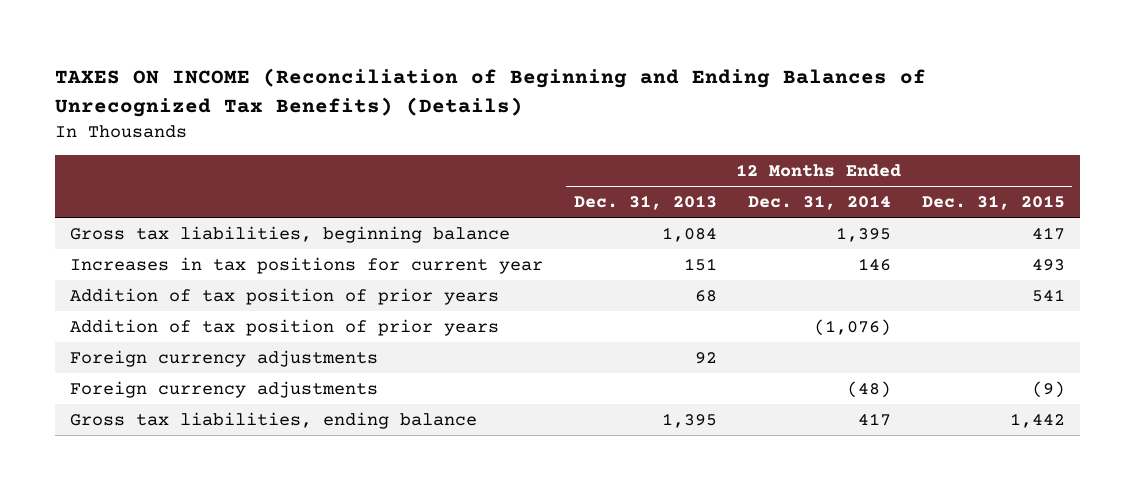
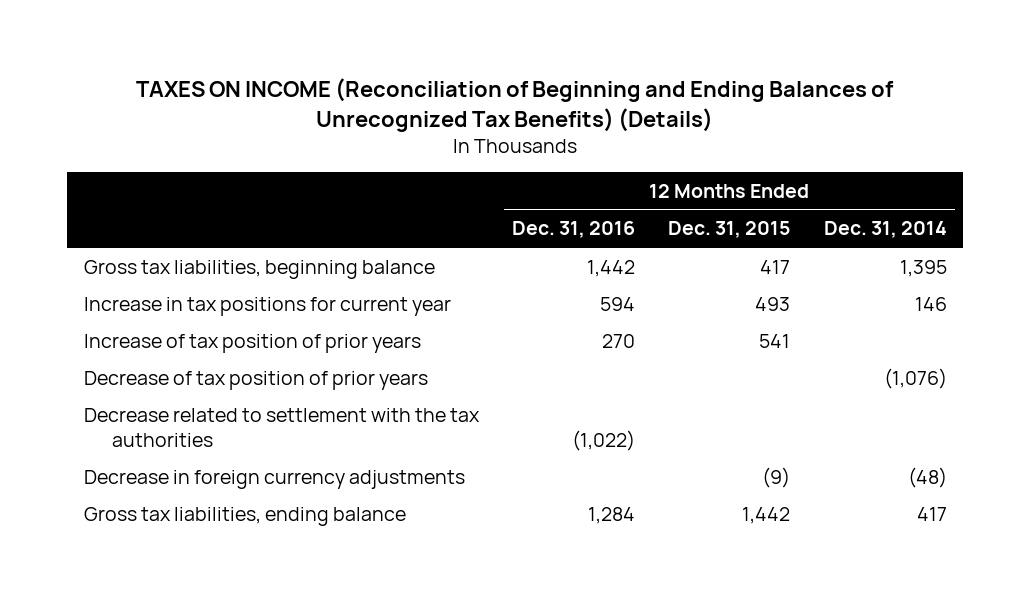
- | 12 Months Ended Dec. 31, 2013 | 12 Months Ended Dec. 31, 2014 | 12 Months Ended Dec. 31, 2015
+ | 12 Months Ended Dec. 31, 2016 | 12 Months Ended Dec. 31, 2015 | 12 Months Ended Dec. 31, 2014
- Increases in tax positions for current year | 151 | 146 | 493
- Addition of tax position of prior years | 68 | | 541
- Addition of tax position of prior years | | (1,076) |
- Foreign currency adjustments | 92 | |
- Foreign currency adjustments | | (48) | (9)
+ Increase in tax positions for current year | 594 | 493 | 146
+ Increase of tax position of prior years | 270 | 541 |
+ Decrease of tax position of prior years | | | (1,076)
+ Decrease related to settlement with the tax authorities | (1,022) | |
+ Decrease in foreign currency adjustments | | (9) | (48)

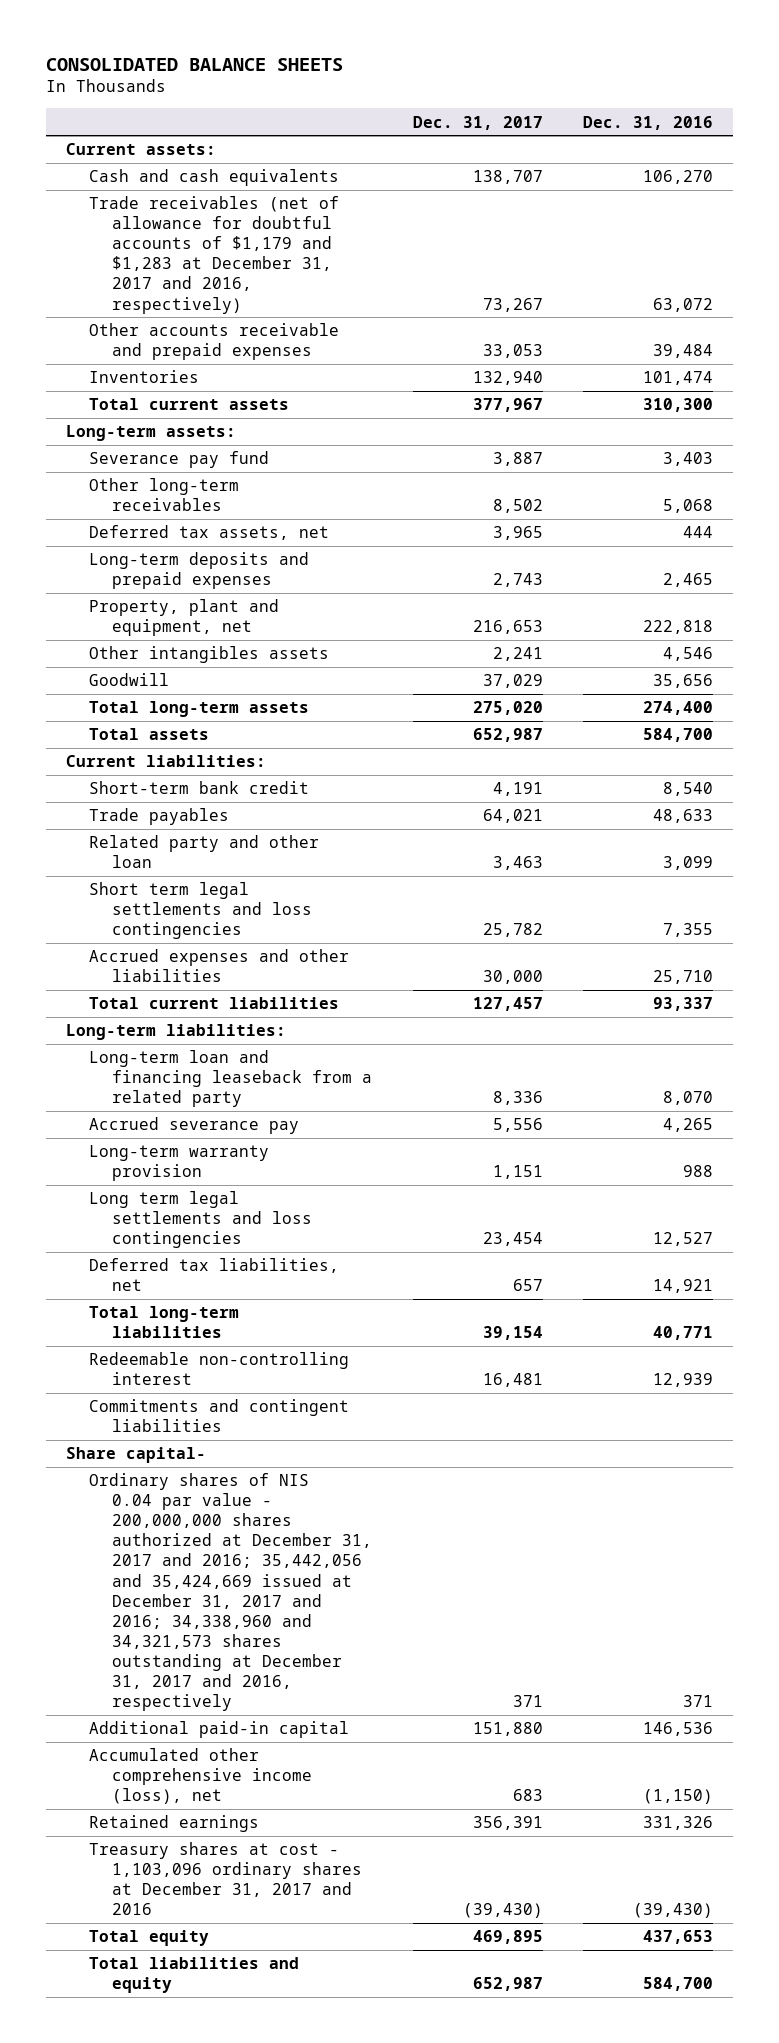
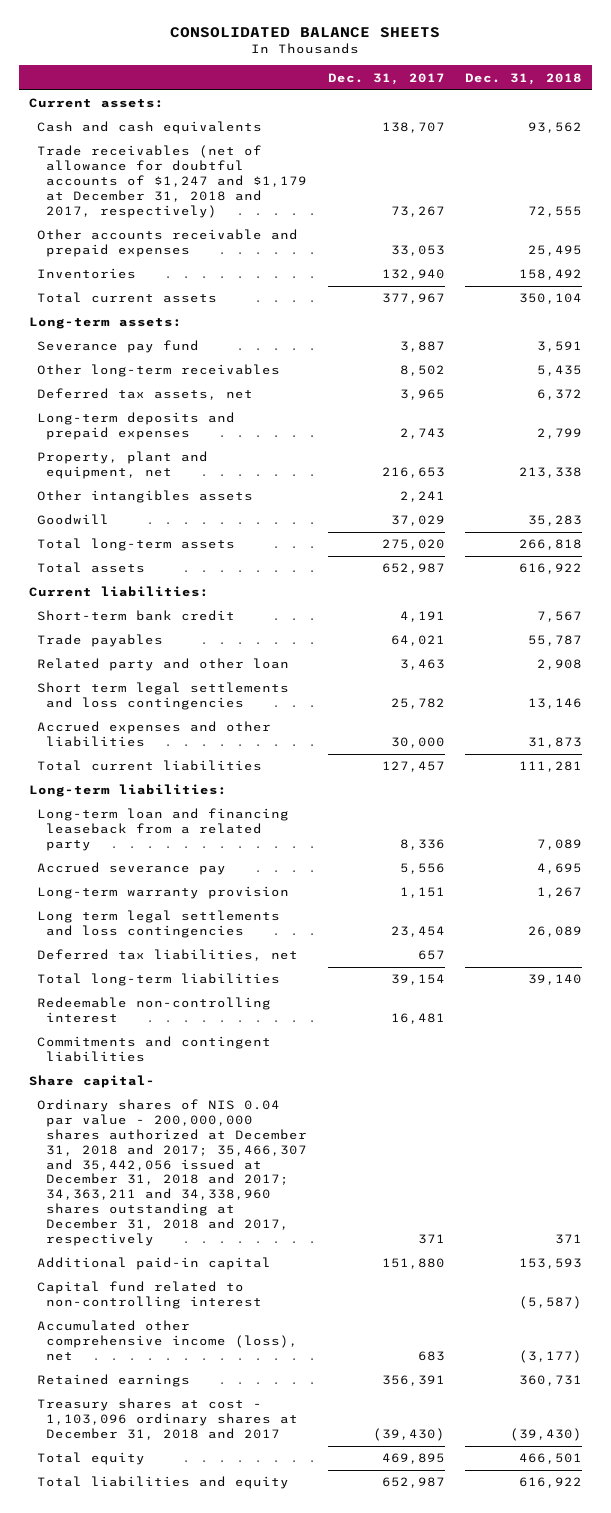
- | Dec. 31, 2017 | Dec. 31, 2016
+ | Dec. 31, 2017 | Dec. 31, 2018
- Trade receivables (net of allowance for doubtful accounts of $1,179 and $1,283 at December 31, 2017 and 2016, respectively) | 73,267 | 63,072
+ Trade receivables (net of allowance for doubtful accounts of $1,247 and $1,179 at December 31, 2018 and 2017, respectively) | 73,267 | 72,555
- Ordinary shares of NIS 0.04 par value - 200,000,000 shares authorized at December 31, 2017 and 2016; 35,442,056 and 35,424,669 issued at December 31, 2017 and 2016; 34,338,960 and 34,321,573 shares outstanding at December 31, 2017 and 2016, respectively | 371 | 371
+ Ordinary shares of NIS 0.04 par value - 200,000,000 shares authorized at December 31, 2018 and 2017; 35,466,307 and 35,442,056 issued at December 31, 2018 and 2017; 34,363,211 and 34,338,960 shares outstanding at December 31, 2018 and 2017, respectively | 371 | 371
+ Capital fund related to non-controlling interest | | (5,587)
- Treasury shares at cost - 1,103,096 ordinary shares at December 31, 2017 and 2016 | (39,430) | (39,430)
+ Treasury shares at cost - 1,103,096 ordinary shares at December 31, 2018 and 2017 | (39,430) | (39,430)

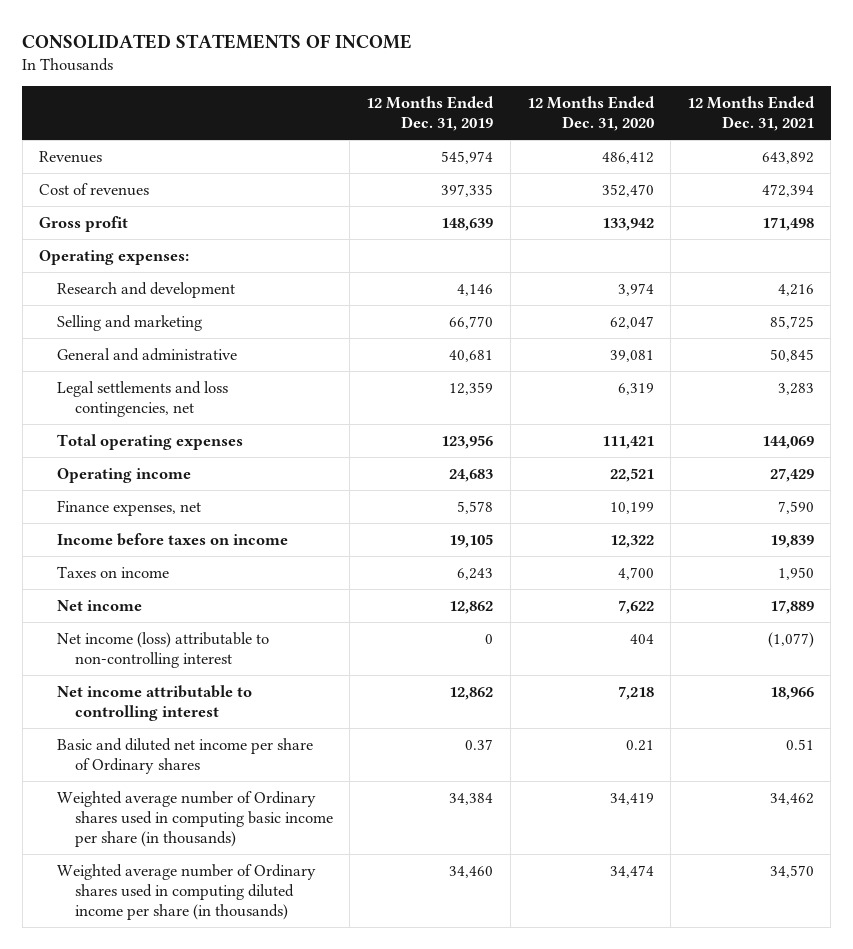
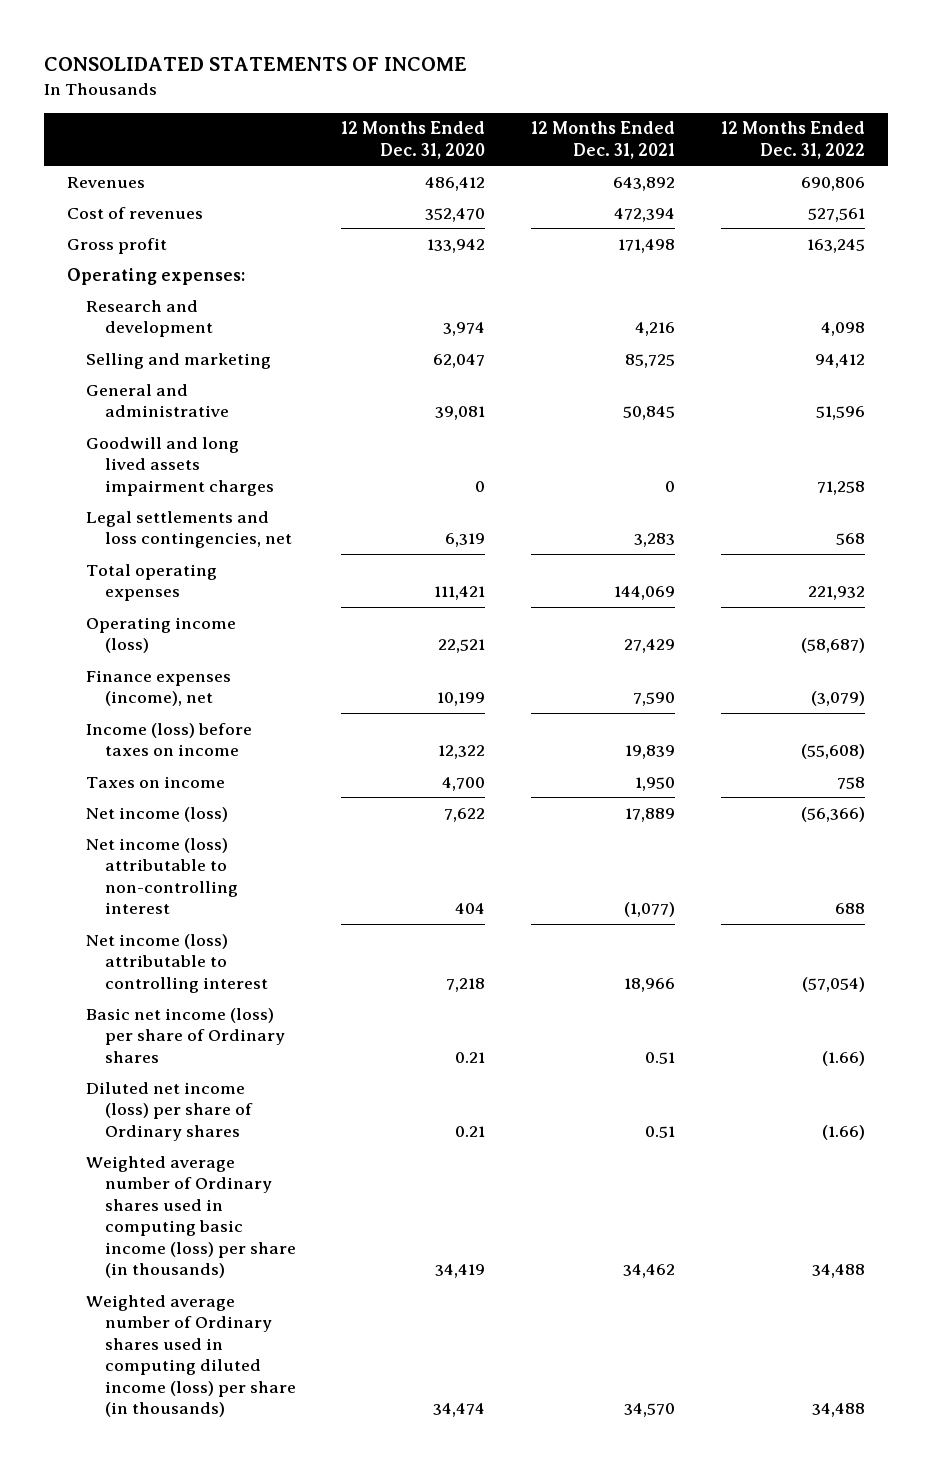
- | 12 Months Ended Dec. 31, 2019 | 12 Months Ended Dec. 31, 2020 | 12 Months Ended Dec. 31, 2021
+ | 12 Months Ended Dec. 31, 2020 | 12 Months Ended Dec. 31, 2021 | 12 Months Ended Dec. 31, 2022
+ Goodwill and long lived assets impairment charges | 0 | 0 | 71,258
- Operating income | 24,683 | 22,521 | 27,429
- Finance expenses, net | 5,578 | 10,199 | 7,590
- Income before taxes on income | 19,105 | 12,322 | 19,839
+ Operating income (loss) | 22,521 | 27,429 | (58,687)
+ Finance expenses (income), net | 10,199 | 7,590 | (3,079)
+ Income (loss) before taxes on income | 12,322 | 19,839 | (55,608)
- Net income | 12,862 | 7,622 | 17,889
+ Net income (loss) | 7,622 | 17,889 | (56,366)
- Net income attributable to controlling interest | 12,862 | 7,218 | 18,966
- Basic and diluted net income per share of Ordinary shares | 0.37 | 0.21 | 0.51
- Weighted average number of Ordinary shares used in computing basic income per share (in thousands) | 34,384 | 34,419 | 34,462
- Weighted average number of Ordinary shares used in computing diluted income per share (in thousands) | 34,460 | 34,474 | 34,570
+ Net income (loss) attributable to controlling interest | 7,218 | 18,966 | (57,054)
+ Basic net income (loss) per share of Ordinary shares | 0.21 | 0.51 | (1.66)
+ Diluted net income (loss) per share of Ordinary shares | 0.21 | 0.51 | (1.66)
+ Weighted average number of Ordinary shares used in computing basic income (loss) per share (in thousands) | 34,419 | 34,462 | 34,488
+ Weighted average number of Ordinary shares used in computing diluted income (loss) per share (in thousands) | 34,474 | 34,570 | 34,488

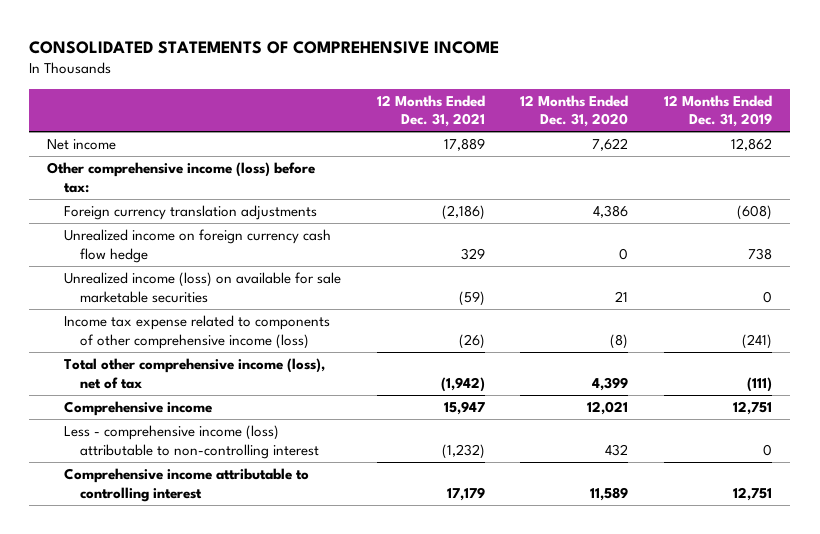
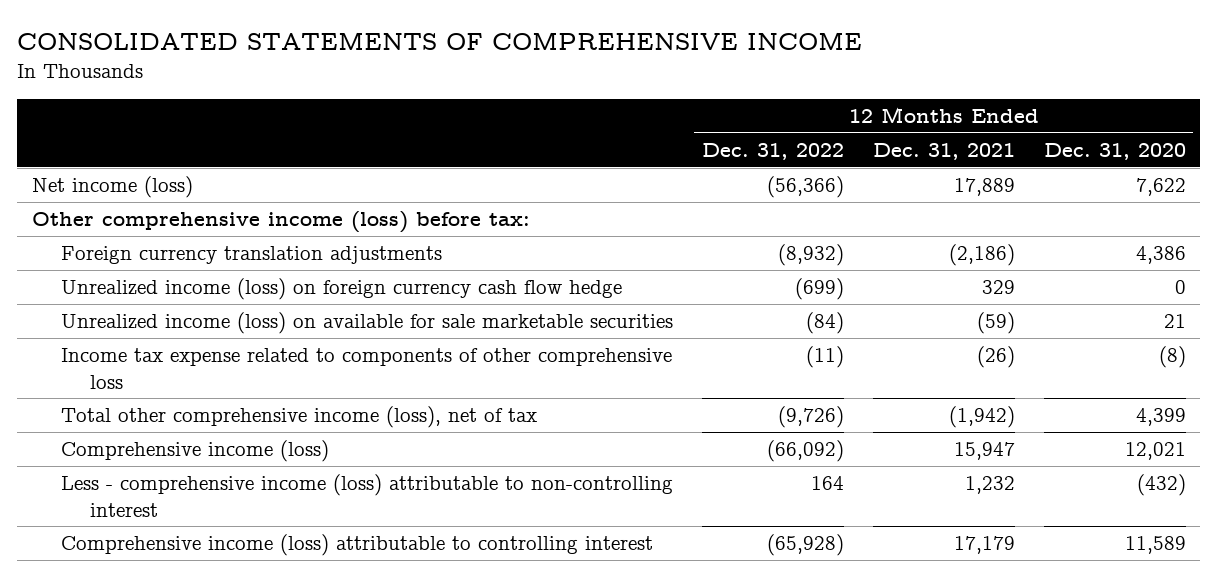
- | 12 Months Ended Dec. 31, 2021 | 12 Months Ended Dec. 31, 2020 | 12 Months Ended Dec. 31, 2019
+ | 12 Months Ended Dec. 31, 2022 | 12 Months Ended Dec. 31, 2021 | 12 Months Ended Dec. 31, 2020
- Net income | 17,889 | 7,622 | 12,862
+ Net income (loss) | (56,366) | 17,889 | 7,622
- Unrealized income on foreign currency cash flow hedge | 329 | 0 | 738
+ Unrealized income (loss) on foreign currency cash flow hedge | (699) | 329 | 0
- Income tax expense related to components of other comprehensive income (loss) | (26) | (8) | (241)
+ Income tax expense related to components of other comprehensive loss | (11) | (26) | (8)
- Comprehensive income | 15,947 | 12,021 | 12,751
- Less - comprehensive income (loss) attributable to non-controlling interest | (1,232) | 432 | 0
- Comprehensive income attributable to controlling interest | 17,179 | 11,589 | 12,751
+ Comprehensive income (loss) | (66,092) | 15,947 | 12,021
+ Less - comprehensive income (loss) attributable to non-controlling interest | 164 | 1,232 | (432)
+ Comprehensive income (loss) attributable to controlling interest | (65,928) | 17,179 | 11,589

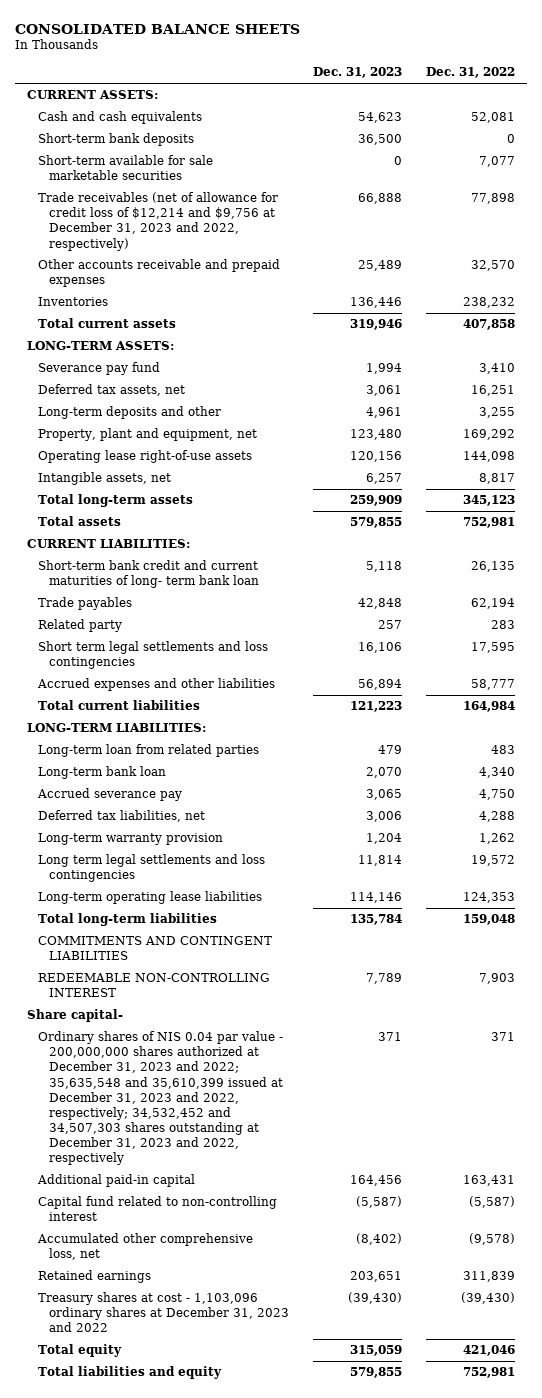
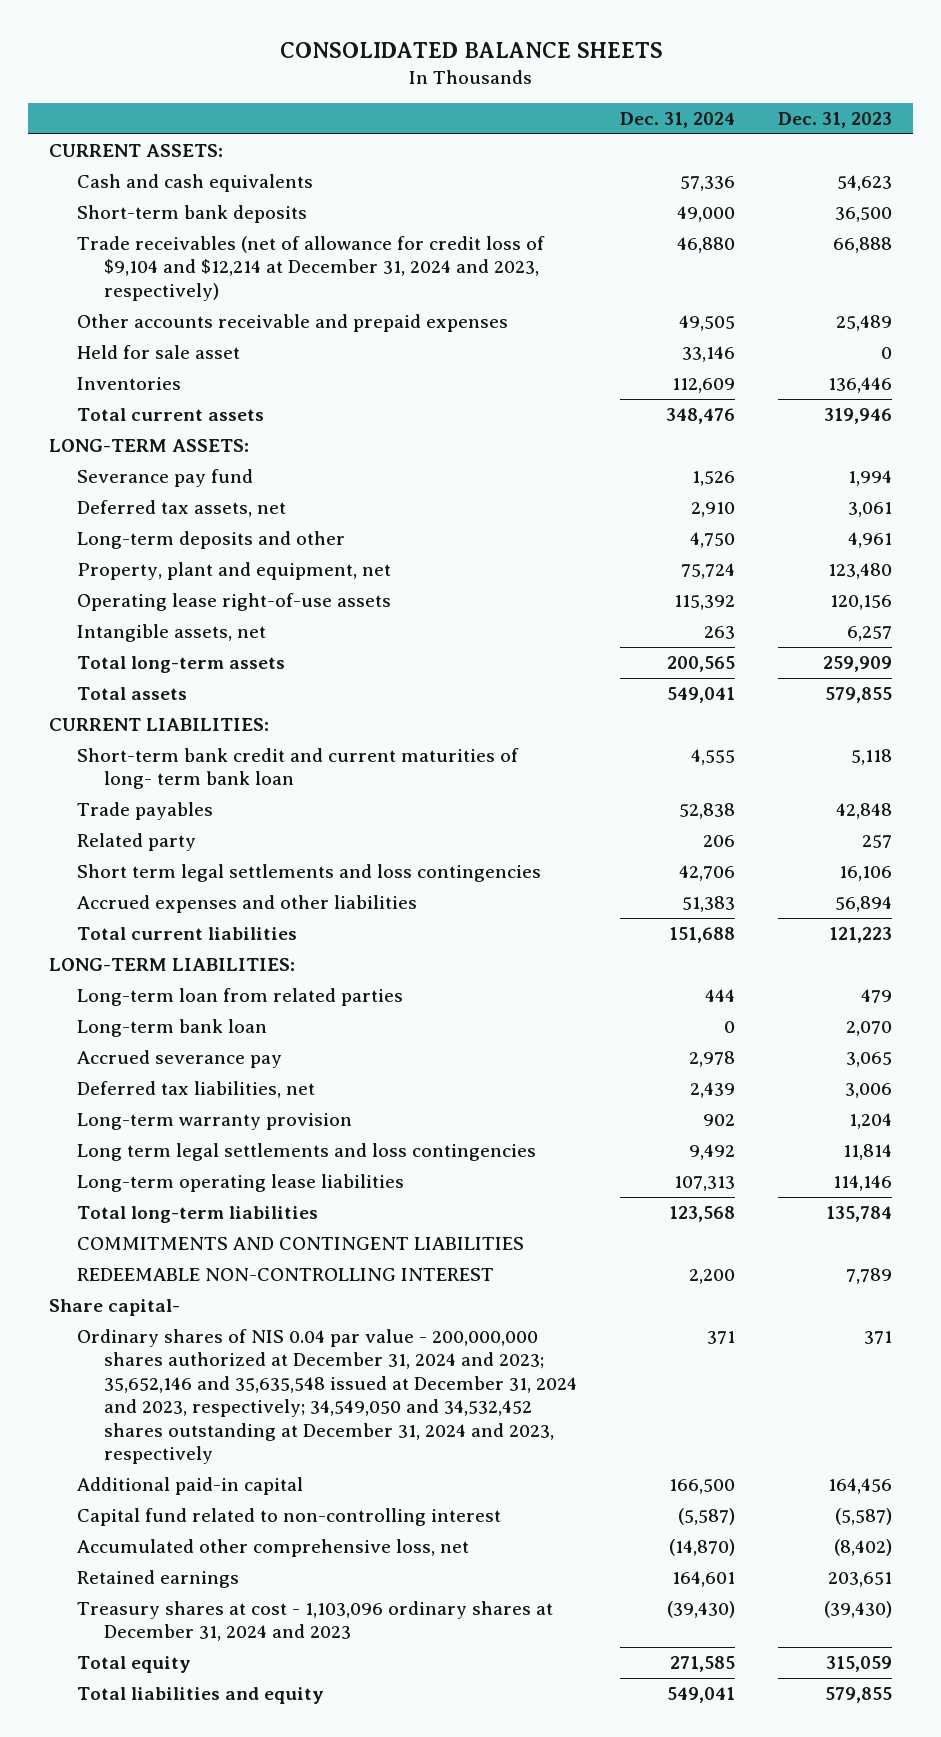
- | Dec. 31, 2023 | Dec. 31, 2022
+ | Dec. 31, 2024 | Dec. 31, 2023
- Short-term available for sale marketable securities | 0 | 7,077
- Trade receivables (net of allowance for credit loss of $12,214 and $9,756 at December 31, 2023 and 2022, respectively) | 66,888 | 77,898
+ Trade receivables (net of allowance for credit loss of $9,104 and $12,214 at December 31, 2024 and 2023, respectively) | 46,880 | 66,888
+ Held for sale asset | 33,146 | 0
- Ordinary shares of NIS 0.04 par value - 200,000,000 shares authorized at December 31, 2023 and 2022; 35,635,548 and 35,610,399 issued at December 31, 2023 and 2022, respectively; 34,532,452 and 34,507,303 shares outstanding at December 31, 2023 and 2022, respectively | 371 | 371
+ Ordinary shares of NIS 0.04 par value - 200,000,000 shares authorized at December 31, 2024 and 2023; 35,652,146 and 35,635,548 issued at December 31, 2024 and 2023, respectively; 34,549,050 and 34,532,452 shares outstanding at December 31, 2024 and 2023, respectively | 371 | 371
- Treasury shares at cost - 1,103,096 ordinary shares at December 31, 2023 and 2022 | (39,430) | (39,430)
+ Treasury shares at cost - 1,103,096 ordinary shares at December 31, 2024 and 2023 | (39,430) | (39,430)

